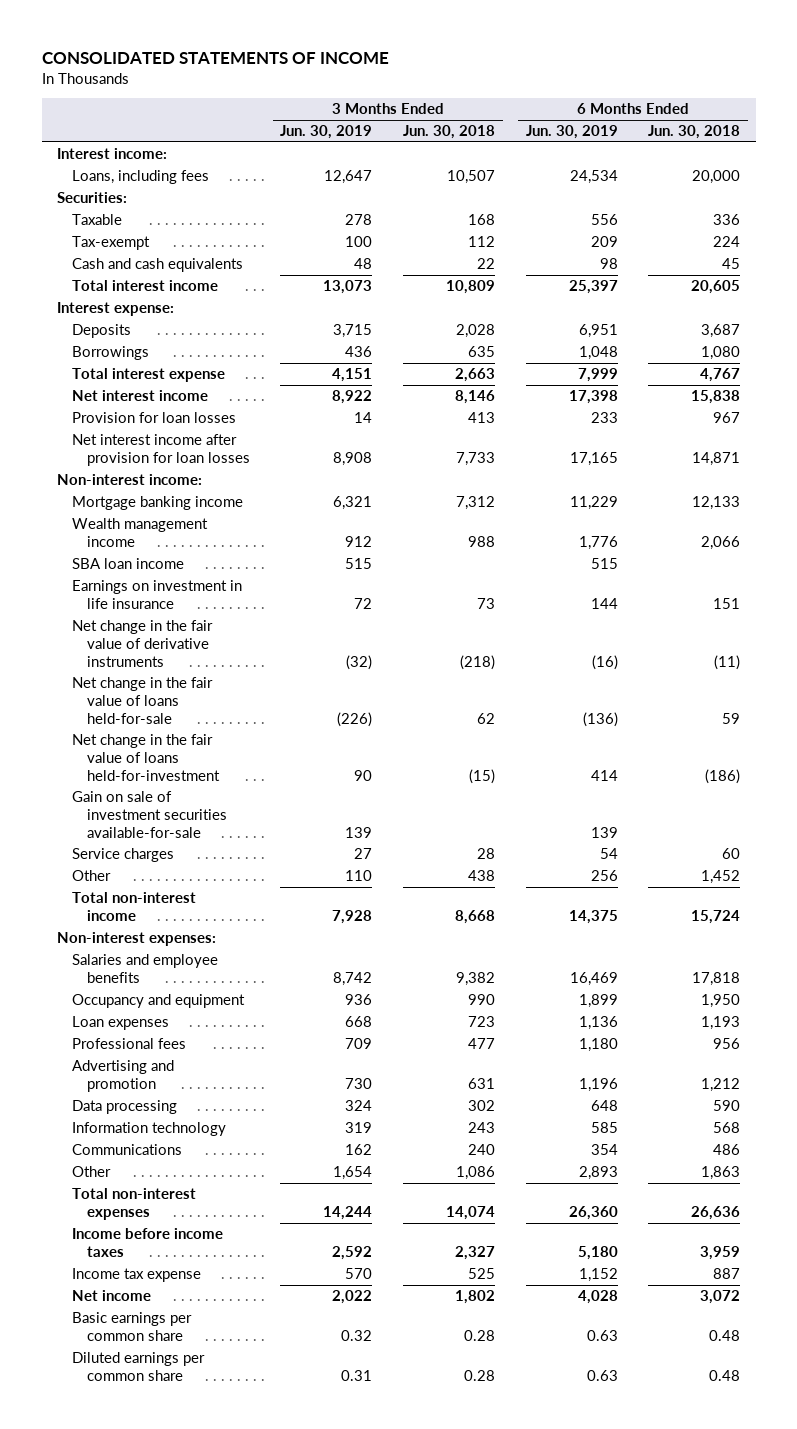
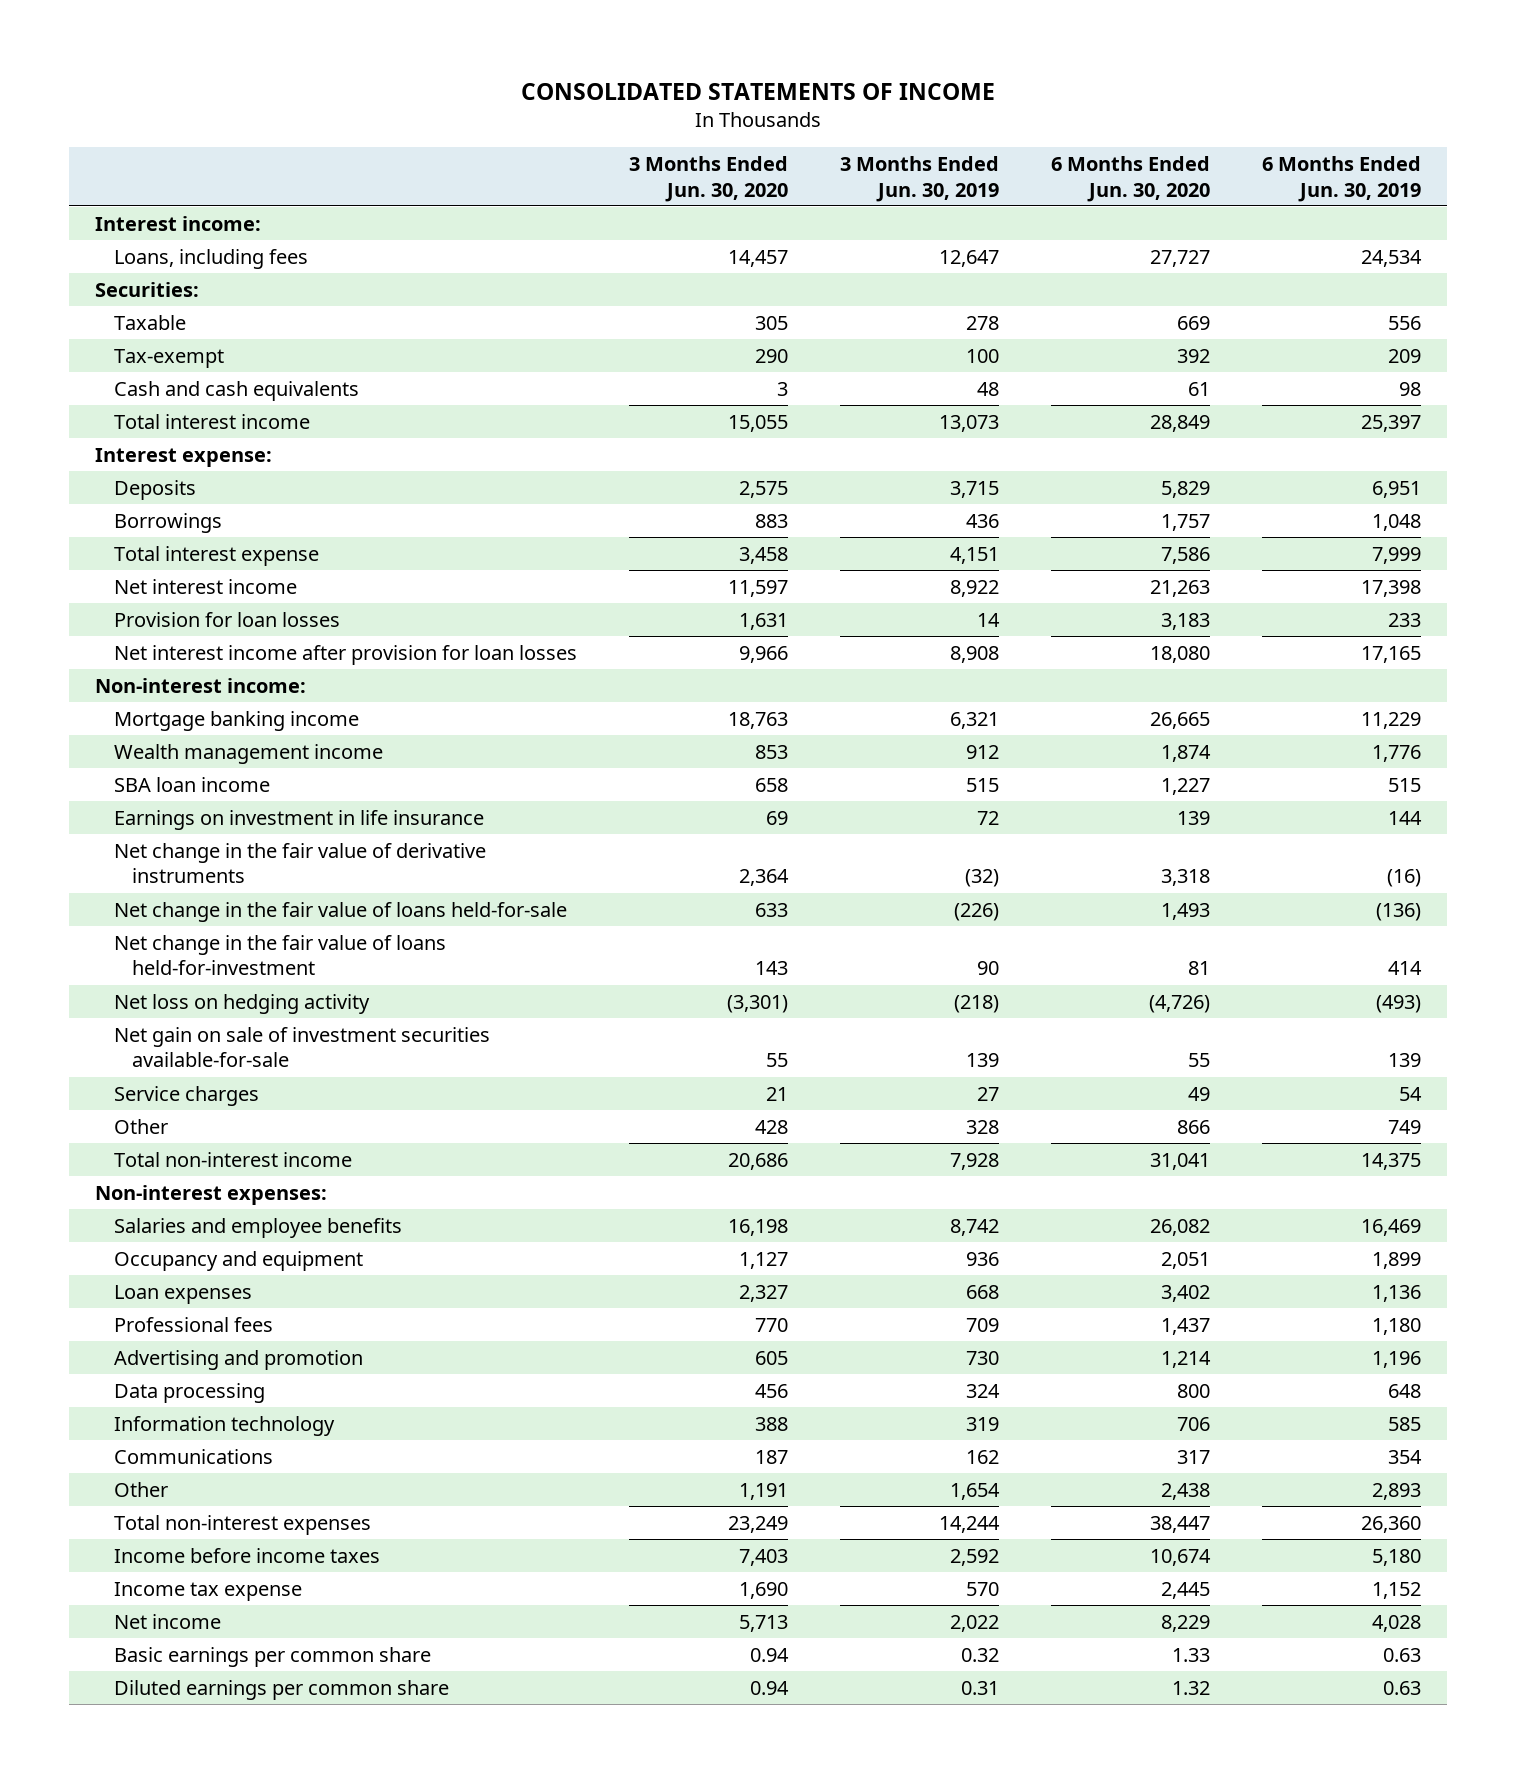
- | 3 Months Ended Jun. 30, 2019 | 3 Months Ended Jun. 30, 2018 | 6 Months Ended Jun. 30, 2019 | 6 Months Ended Jun. 30, 2018
+ | 3 Months Ended Jun. 30, 2020 | 3 Months Ended Jun. 30, 2019 | 6 Months Ended Jun. 30, 2020 | 6 Months Ended Jun. 30, 2019
- Gain on sale of investment securities available-for-sale | 139 | | 139 |
+ Net loss on hedging activity | (3,301) | (218) | (4,726) | (493)
+ Net gain on sale of investment securities available-for-sale | 55 | 139 | 55 | 139
- Other | 110 | 438 | 256 | 1,452
+ Other | 428 | 328 | 866 | 749

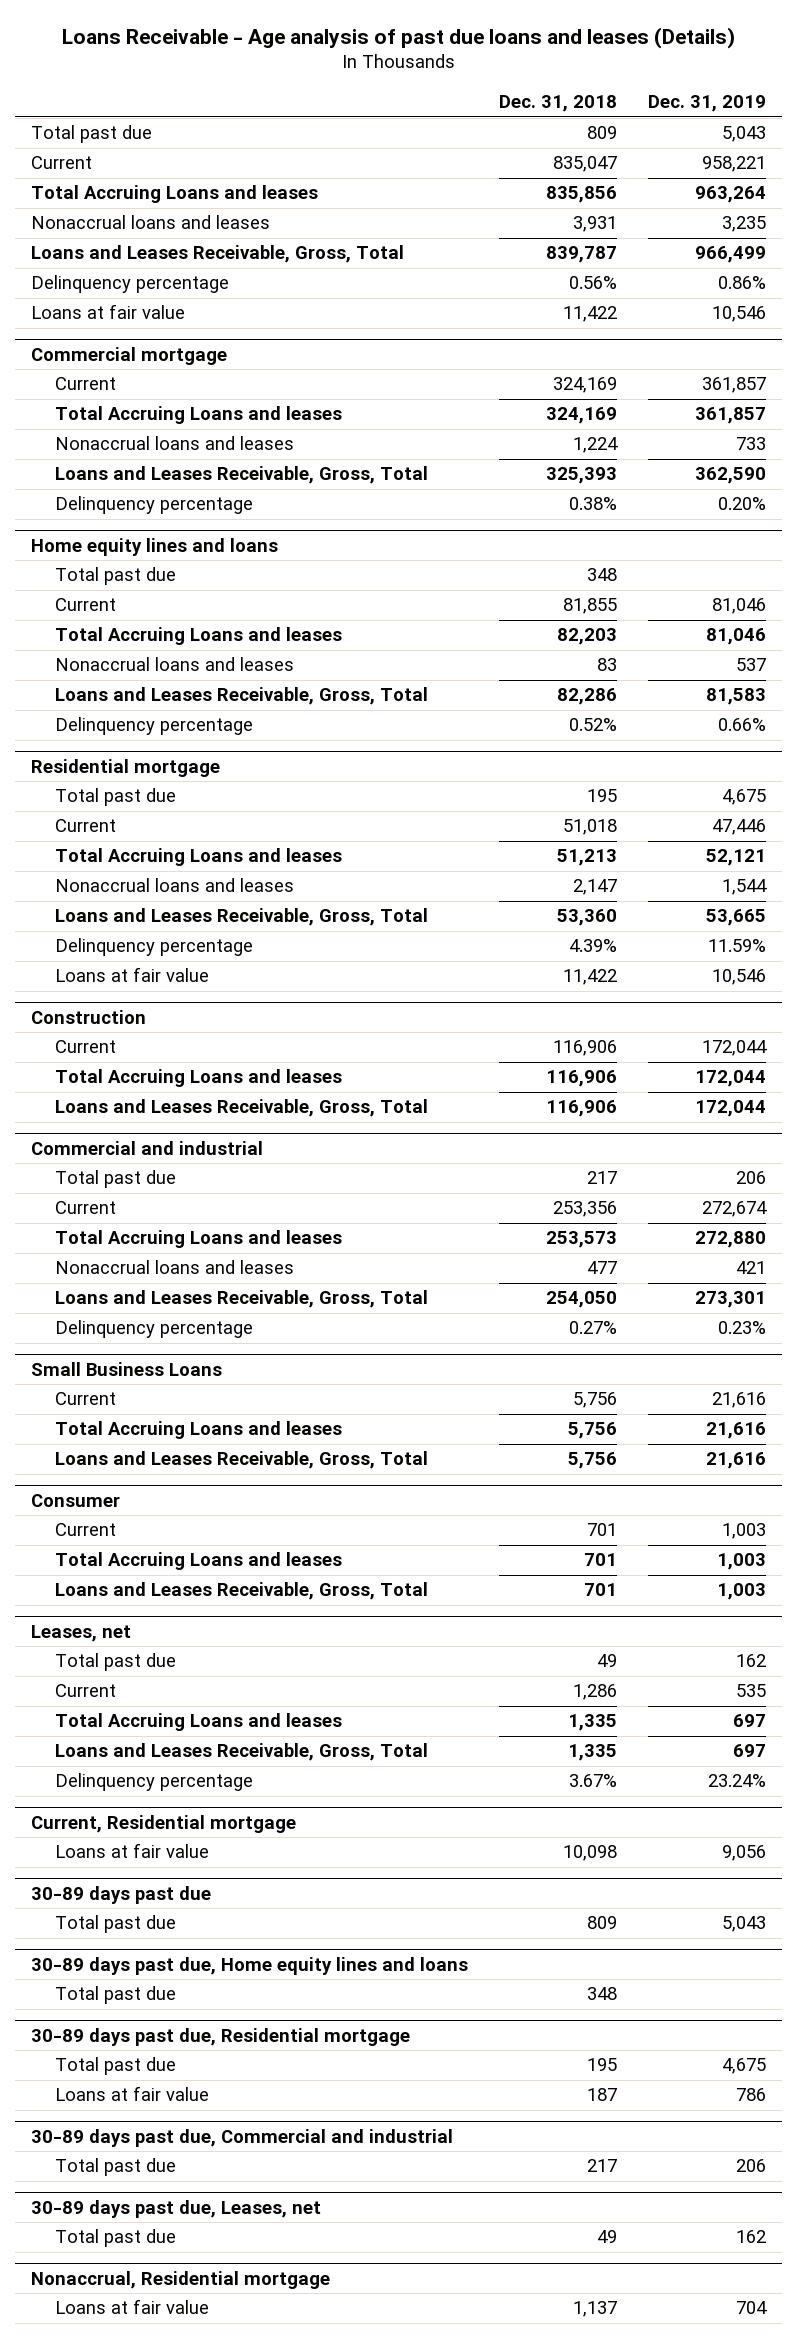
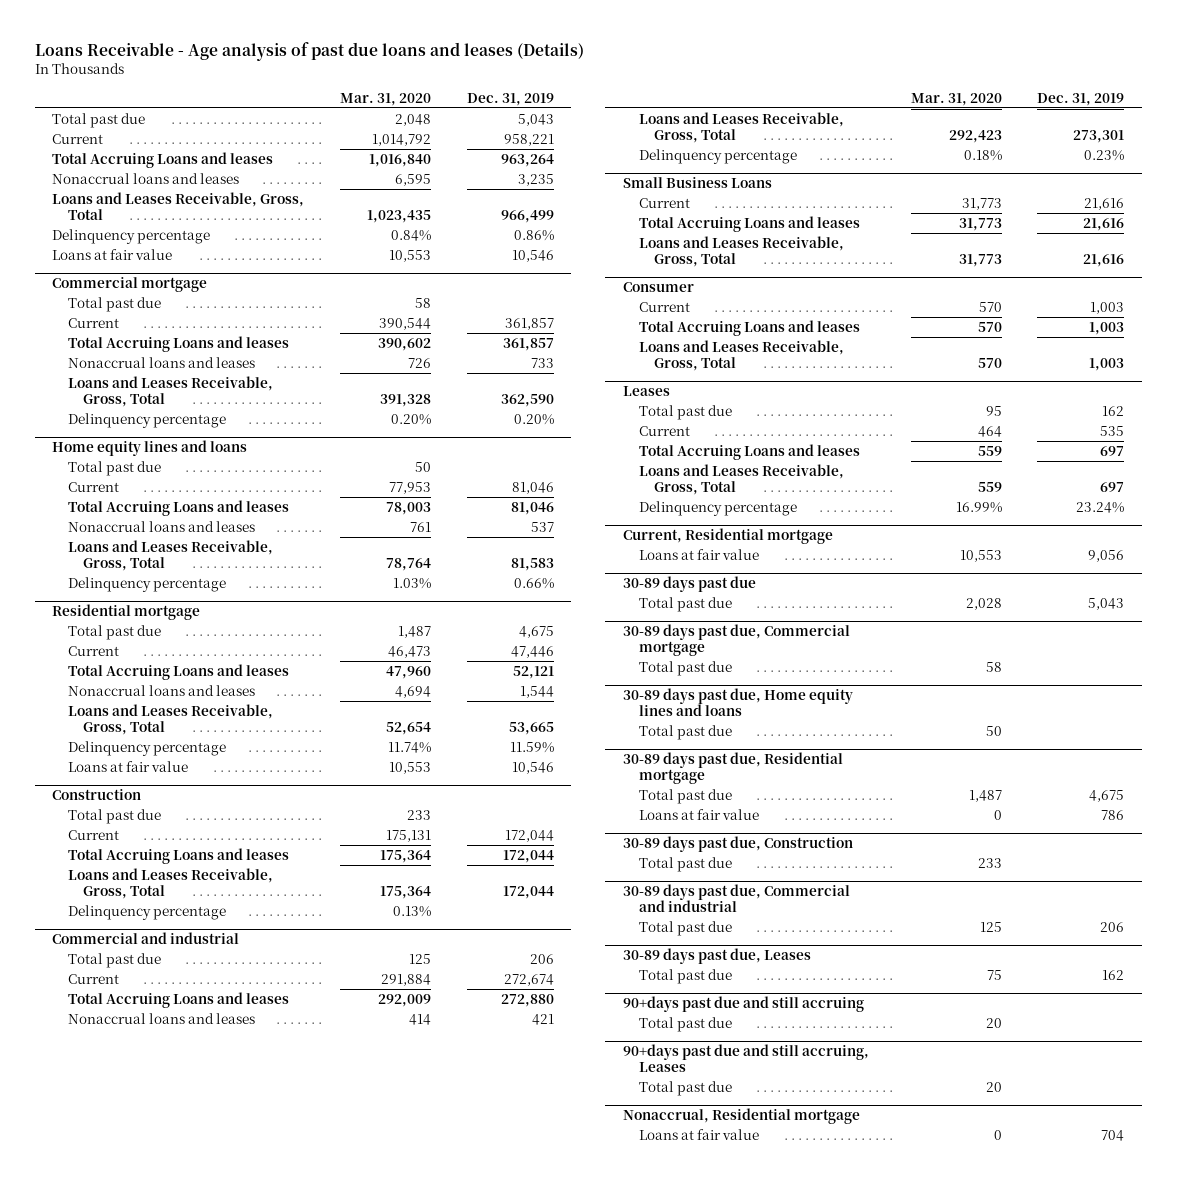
- | Dec. 31, 2018 | Dec. 31, 2019
+ | Mar. 31, 2020 | Dec. 31, 2019
@ Commercial mortgage
+ Total past due | 58 |
@ Construction
+ Total past due | 233 |
+ Delinquency percentage | 0.13% |
- Leases, net
+ Leases
+ 30-89 days past due, Commercial mortgage
+ Total past due | 58 |
+ 30-89 days past due, Construction
+ Total past due | 233 |
- 30-89 days past due, Leases, net
+ 30-89 days past due, Leases
+ 90+days past due and still accruing
+ Total past due | 20 |
+ 90+days past due and still accruing, Leases
+ Total past due | 20 |

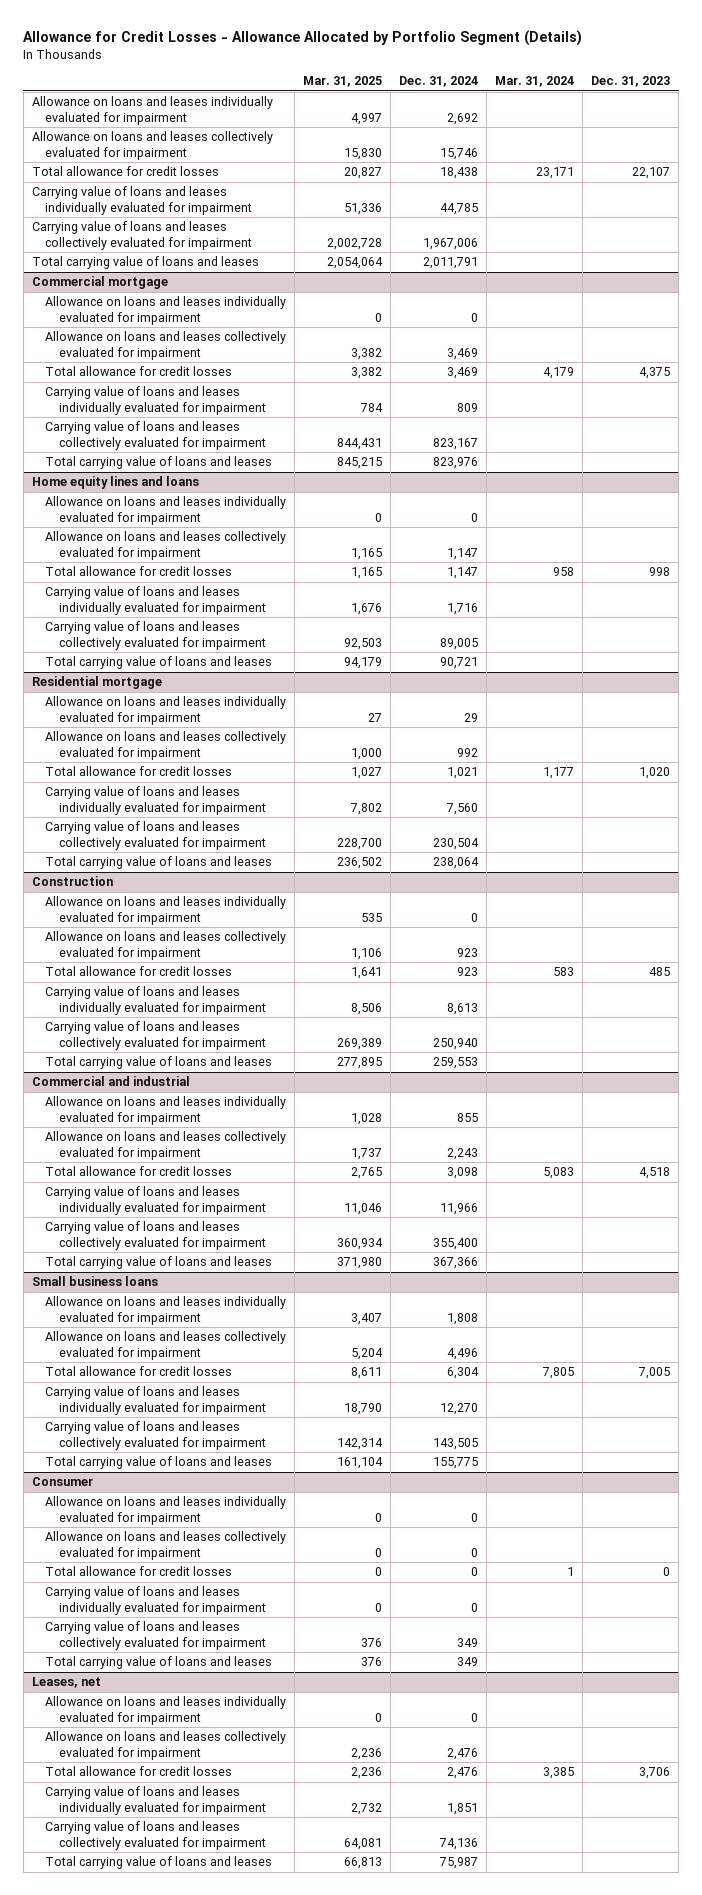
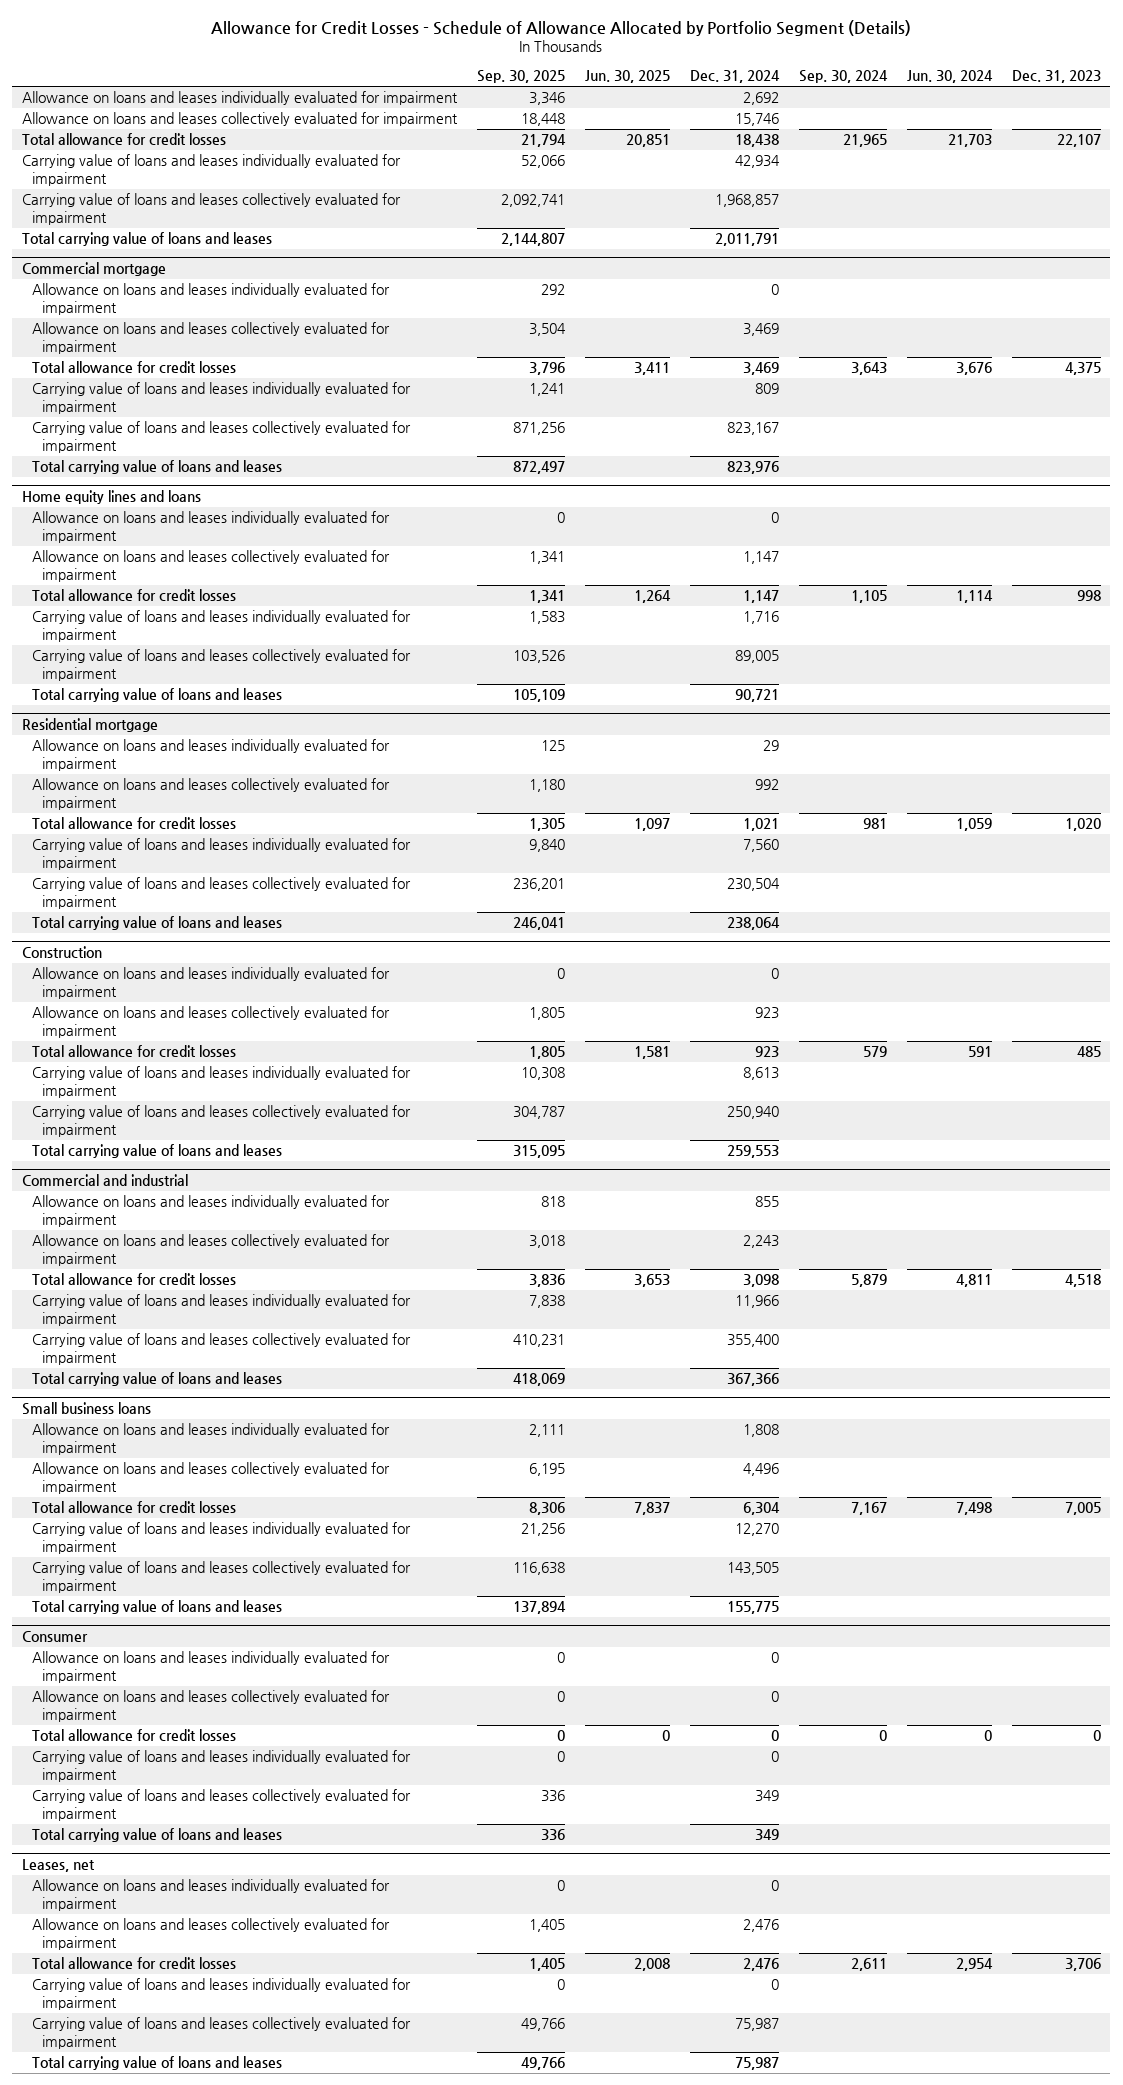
- Allowance for Credit Losses - Allowance Allocated by Portfolio Segment (Details)
+ Allowance for Credit Losses - Schedule of Allowance Allocated by Portfolio Segment (Details)
- | Mar. 31, 2025 | Dec. 31, 2024 | Mar. 31, 2024 | Dec. 31, 2023
+ | Sep. 30, 2025 | Jun. 30, 2025 | Dec. 31, 2024 | Sep. 30, 2024 | Jun. 30, 2024 | Dec. 31, 2023
- Carrying value of loans and leases individually evaluated for impairment | 51,336 | 44,785 | |
- Carrying value of loans and leases collectively evaluated for impairment | 2,002,728 | 1,967,006 | |
+ Carrying value of loans and leases individually evaluated for impairment | 52,066 | | 42,934 | | |
+ Carrying value of loans and leases collectively evaluated for impairment | 2,092,741 | | 1,968,857 | | |
@ Leases, net
- Carrying value of loans and leases individually evaluated for impairment | 2,732 | 1,851 | |
- Carrying value of loans and leases collectively evaluated for impairment | 64,081 | 74,136 | |
+ Carrying value of loans and leases individually evaluated for impairment | 0 | | 0 | | |
+ Carrying value of loans and leases collectively evaluated for impairment | 49,766 | | 75,987 | | |

